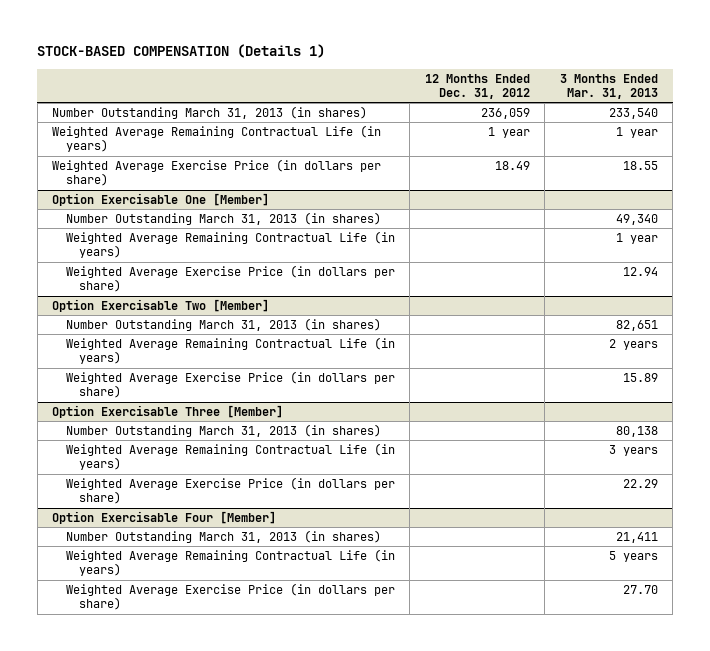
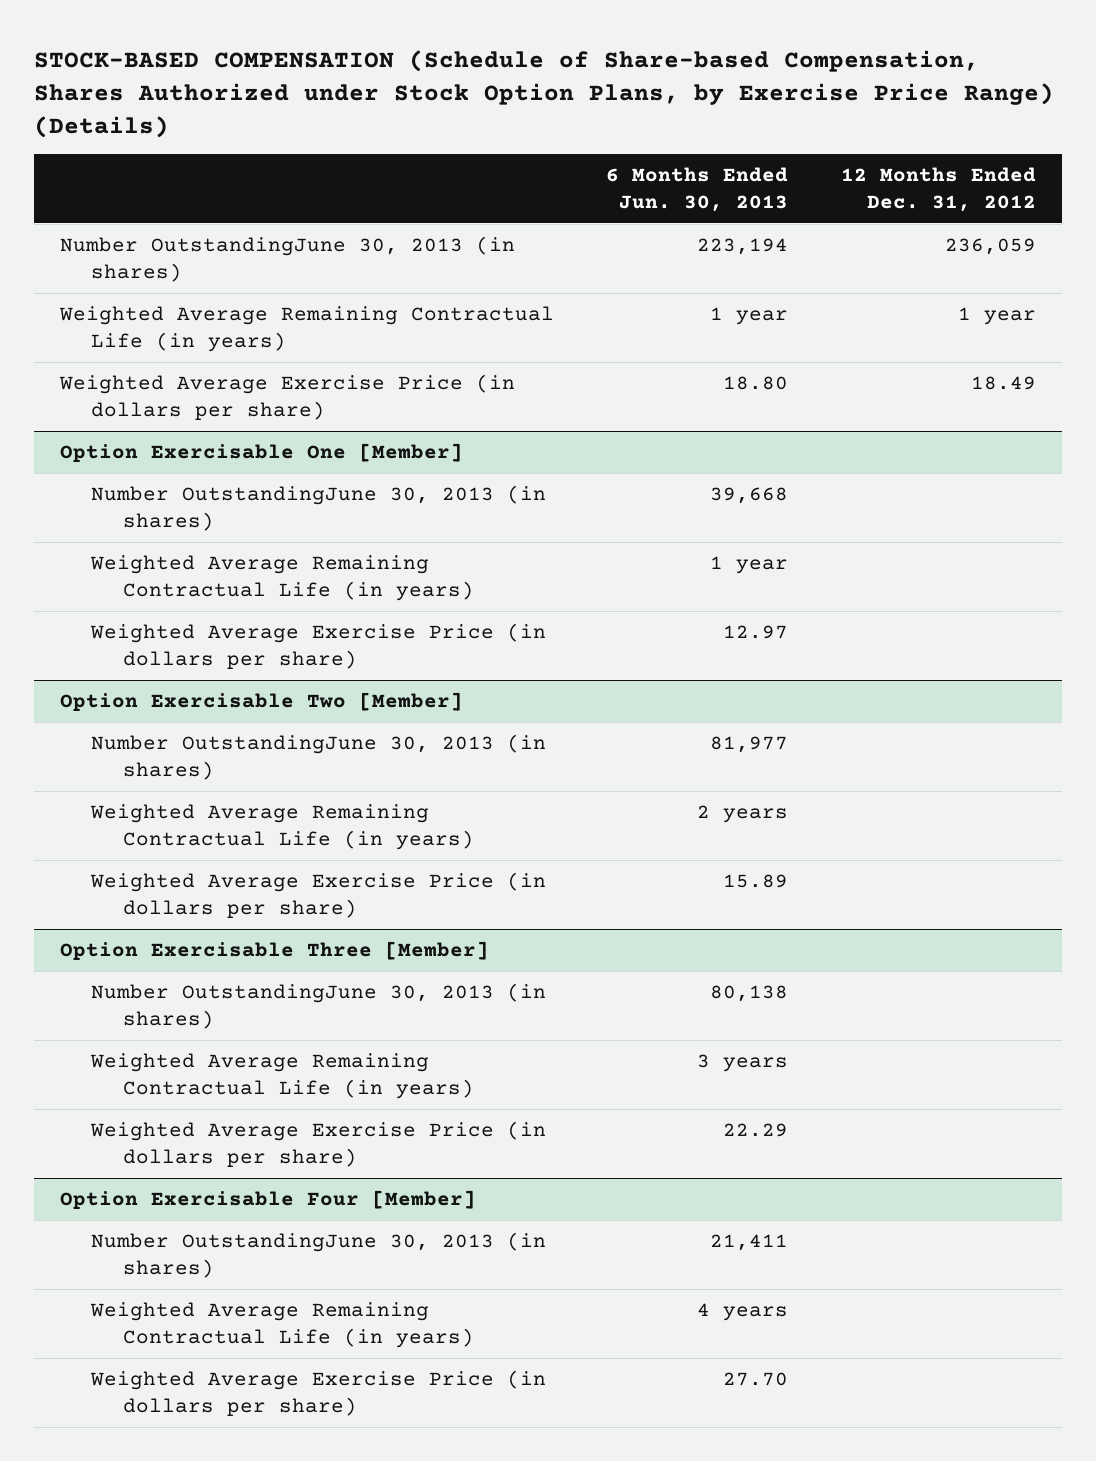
- STOCK-BASED COMPENSATION (Details 1)
+ STOCK-BASED COMPENSATION (Schedule of Share-based Compensation, Shares Authorized under Stock Option Plans, by Exercise Price Range) (Details)
- | 12 Months Ended Dec. 31, 2012 | 3 Months Ended Mar. 31, 2013
+ | 6 Months Ended Jun. 30, 2013 | 12 Months Ended Dec. 31, 2012
- Number Outstanding March 31, 2013 (in shares) | 236,059 | 233,540
+ Number OutstandingJune 30, 2013 (in shares) | 223,194 | 236,059
@ Option Exercisable One [Member]
- Number Outstanding March 31, 2013 (in shares) | | 49,340
+ Number OutstandingJune 30, 2013 (in shares) | 39,668 |
@ Option Exercisable Two [Member]
- Number Outstanding March 31, 2013 (in shares) | | 82,651
+ Number OutstandingJune 30, 2013 (in shares) | 81,977 |
@ Option Exercisable Three [Member]
- Number Outstanding March 31, 2013 (in shares) | | 80,138
+ Number OutstandingJune 30, 2013 (in shares) | 80,138 |
@ Option Exercisable Four [Member]
- Number Outstanding March 31, 2013 (in shares) | | 21,411
+ Number OutstandingJune 30, 2013 (in shares) | 21,411 |

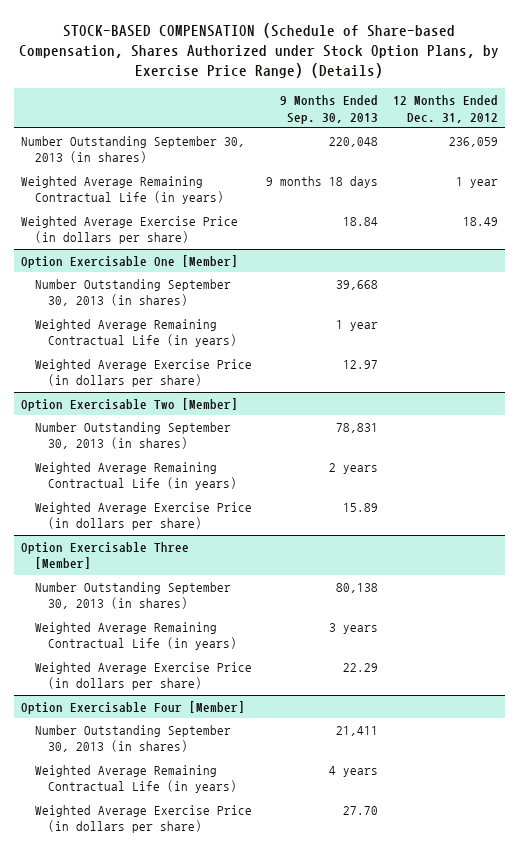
- | 6 Months Ended Jun. 30, 2013 | 12 Months Ended Dec. 31, 2012
+ | 9 Months Ended Sep. 30, 2013 | 12 Months Ended Dec. 31, 2012
- Number OutstandingJune 30, 2013 (in shares) | 223,194 | 236,059
+ Number Outstanding September 30, 2013 (in shares) | 220,048 | 236,059
@ Option Exercisable One [Member]
- Number OutstandingJune 30, 2013 (in shares) | 39,668 |
+ Number Outstanding September 30, 2013 (in shares) | 39,668 |
@ Option Exercisable Two [Member]
- Number OutstandingJune 30, 2013 (in shares) | 81,977 |
+ Number Outstanding September 30, 2013 (in shares) | 78,831 |
@ Option Exercisable Three [Member]
- Number OutstandingJune 30, 2013 (in shares) | 80,138 |
+ Number Outstanding September 30, 2013 (in shares) | 80,138 |
@ Option Exercisable Four [Member]
- Number OutstandingJune 30, 2013 (in shares) | 21,411 |
+ Number Outstanding September 30, 2013 (in shares) | 21,411 |

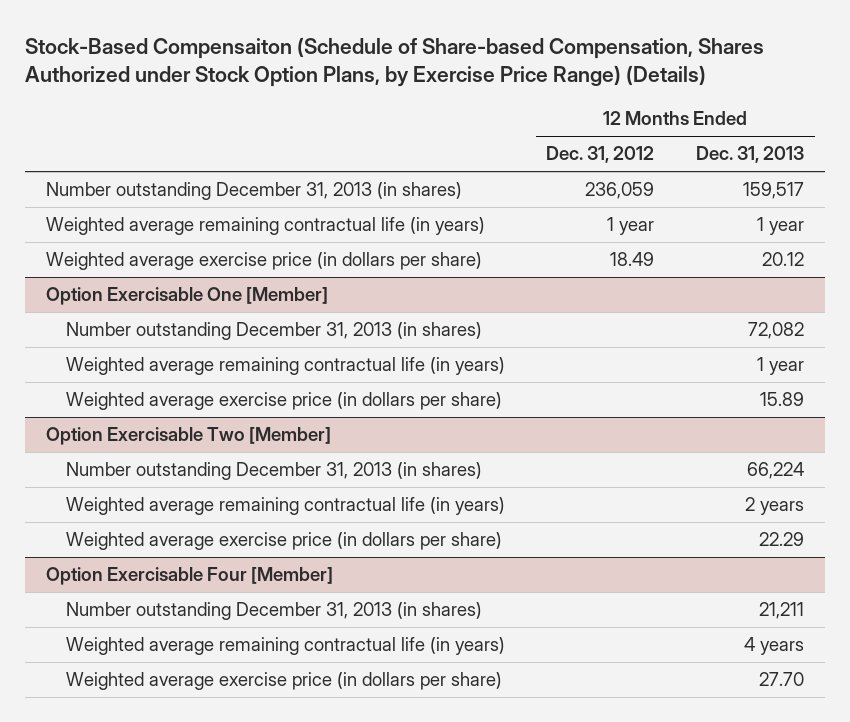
- STOCK-BASED COMPENSATION (Schedule of Share-based Compensation, Shares Authorized under Stock Option Plans, by Exercise Price Range) (Details)
+ Stock-Based Compensaiton (Schedule of Share-based Compensation, Shares Authorized under Stock Option Plans, by Exercise Price Range) (Details)
- | 9 Months Ended Sep. 30, 2013 | 12 Months Ended Dec. 31, 2012
+ | 12 Months Ended Dec. 31, 2012 | 12 Months Ended Dec. 31, 2013
- Number Outstanding September 30, 2013 (in shares) | 220,048 | 236,059
- Weighted Average Remaining Contractual Life (in years) | 9 months 18 days | 1 year
- Weighted Average Exercise Price (in dollars per share) | 18.84 | 18.49
+ Number outstanding December 31, 2013 (in shares) | 236,059 | 159,517
+ Weighted average remaining contractual life (in years) | 1 year | 1 year
+ Weighted average exercise price (in dollars per share) | 18.49 | 20.12
@ Option Exercisable One [Member]
- Number Outstanding September 30, 2013 (in shares) | 39,668 |
- Weighted Average Remaining Contractual Life (in years) | 1 year |
- Weighted Average Exercise Price (in dollars per share) | 12.97 |
+ Number outstanding December 31, 2013 (in shares) | | 72,082
+ Weighted average remaining contractual life (in years) | | 1 year
+ Weighted average exercise price (in dollars per share) | | 15.89
@ Option Exercisable Two [Member]
- Number Outstanding September 30, 2013 (in shares) | 78,831 |
- Weighted Average Remaining Contractual Life (in years) | 2 years |
- Weighted Average Exercise Price (in dollars per share) | 15.89 |
- Option Exercisable Three [Member]
- Number Outstanding September 30, 2013 (in shares) | 80,138 |
- Weighted Average Remaining Contractual Life (in years) | 3 years |
- Weighted Average Exercise Price (in dollars per share) | 22.29 |
@ Option Exercisable Two [Member]
+ Number outstanding December 31, 2013 (in shares) | | 66,224
+ Weighted average remaining contractual life (in years) | | 2 years
+ Weighted average exercise price (in dollars per share) | | 22.29
@ Option Exercisable Four [Member]
- Number Outstanding September 30, 2013 (in shares) | 21,411 |
- Weighted Average Remaining Contractual Life (in years) | 4 years |
- Weighted Average Exercise Price (in dollars per share) | 27.70 |
+ Number outstanding December 31, 2013 (in shares) | | 21,211
+ Weighted average remaining contractual life (in years) | | 4 years
+ Weighted average exercise price (in dollars per share) | | 27.70

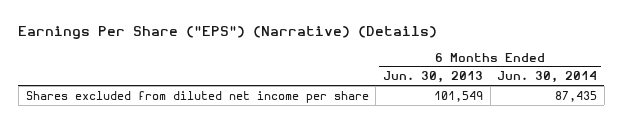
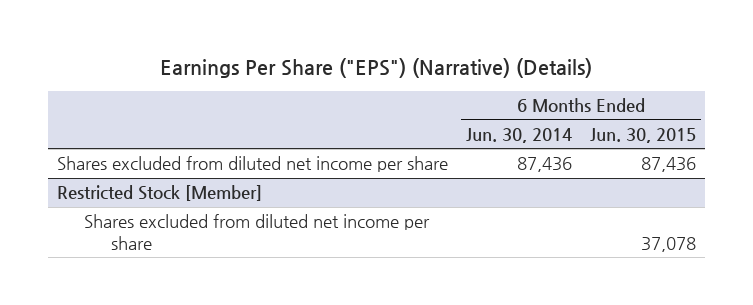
- | 6 Months Ended Jun. 30, 2013 | 6 Months Ended Jun. 30, 2014
+ | 6 Months Ended Jun. 30, 2014 | 6 Months Ended Jun. 30, 2015
- Shares excluded from diluted net income per share | 101,549 | 87,435
+ Shares excluded from diluted net income per share | 87,436 | 87,436
+ Restricted Stock [Member]
+ Shares excluded from diluted net income per share | | 37,078

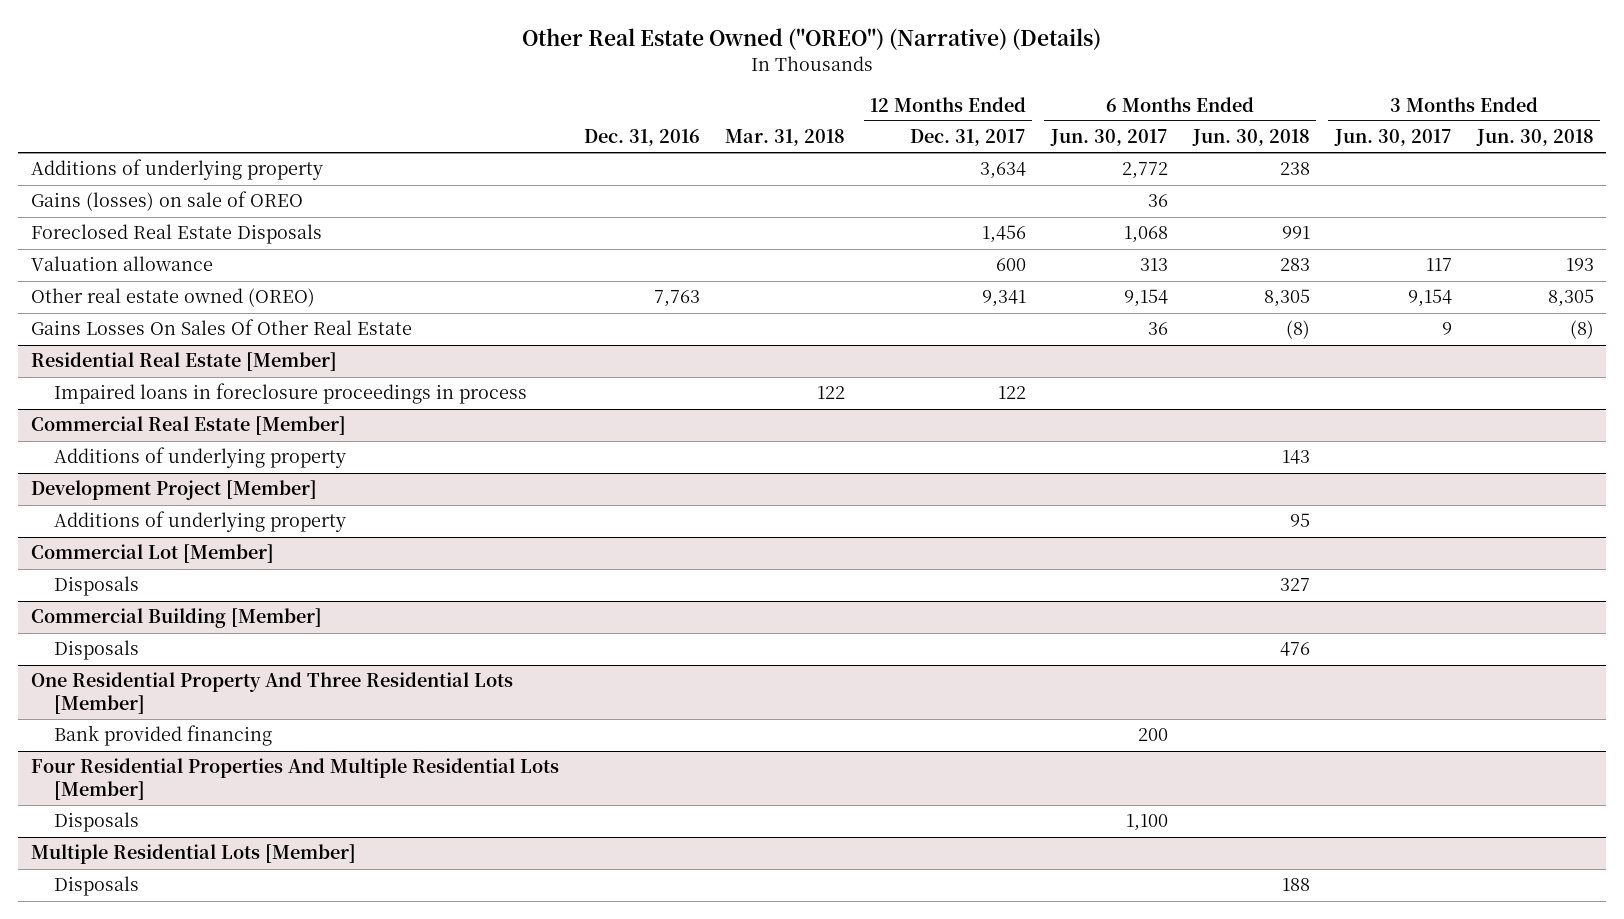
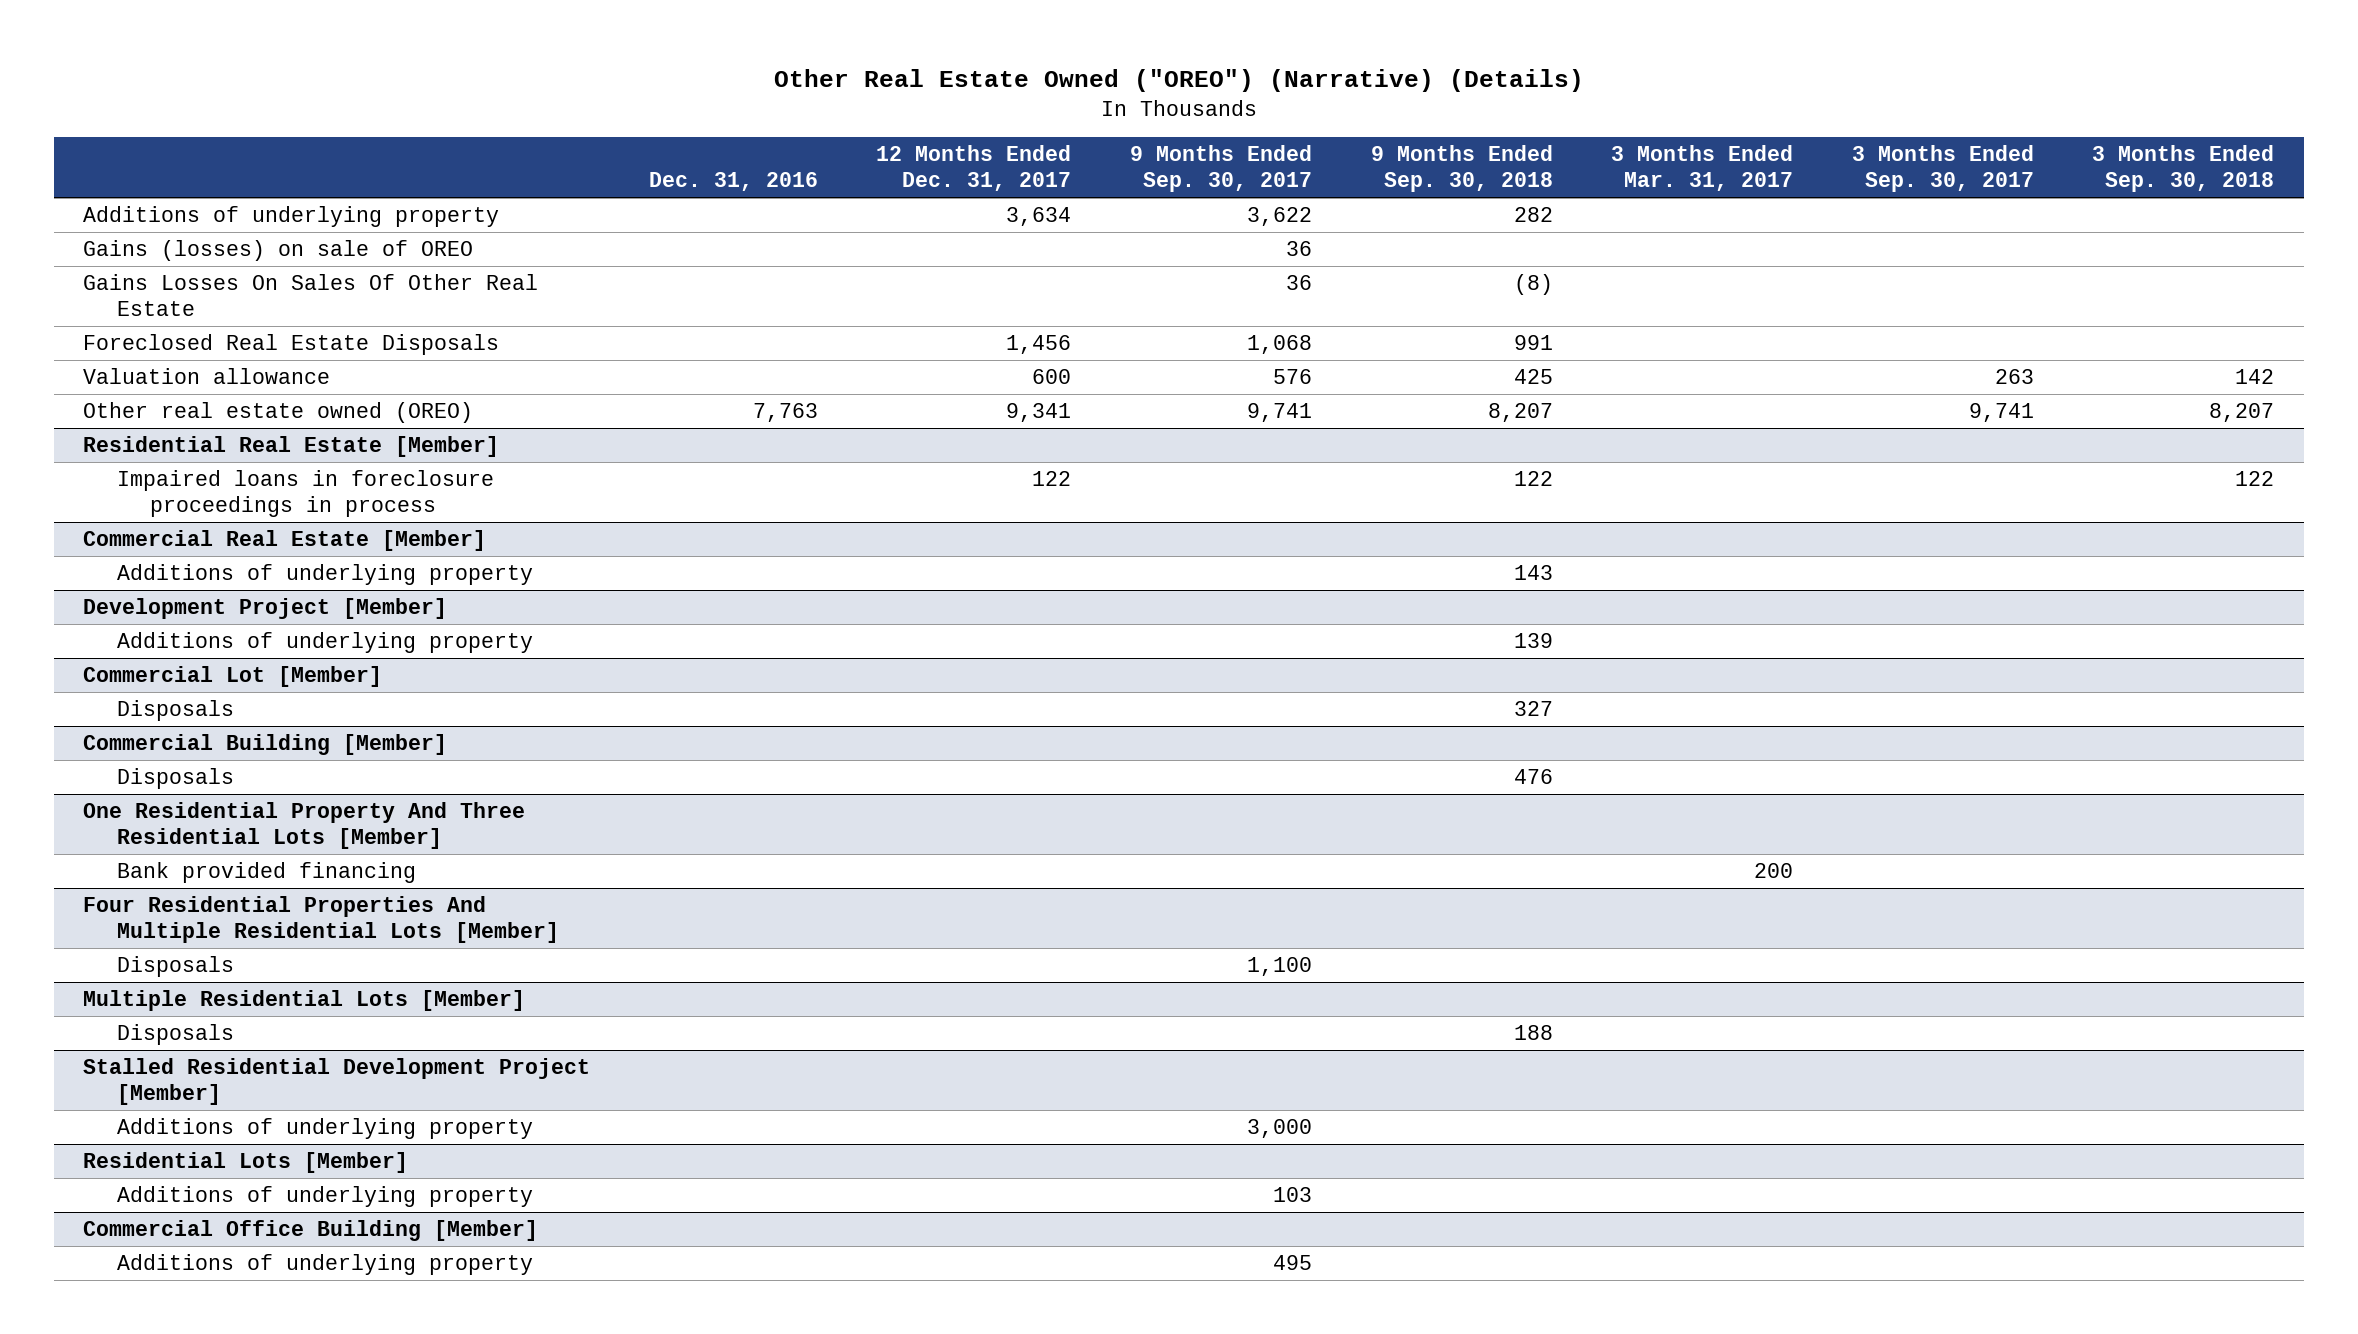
- | Dec. 31, 2016 | Mar. 31, 2018 | 12 Months Ended Dec. 31, 2017 | 6 Months Ended Jun. 30, 2017 | 6 Months Ended Jun. 30, 2018 | 3 Months Ended Jun. 30, 2017 | 3 Months Ended Jun. 30, 2018
+ | Dec. 31, 2016 | 12 Months Ended Dec. 31, 2017 | 9 Months Ended Sep. 30, 2017 | 9 Months Ended Sep. 30, 2018 | 3 Months Ended Mar. 31, 2017 | 3 Months Ended Sep. 30, 2017 | 3 Months Ended Sep. 30, 2018
moved up: Gains Losses On Sales Of Other Real Estate | | | 36 | (8) | | |
+ Stalled Residential Development Project [Member]
+ Additions of underlying property | | | 3,000 | | | |
+ Residential Lots [Member]
+ Additions of underlying property | | | 103 | | | |
+ Commercial Office Building [Member]
+ Additions of underlying property | | | 495 | | | |

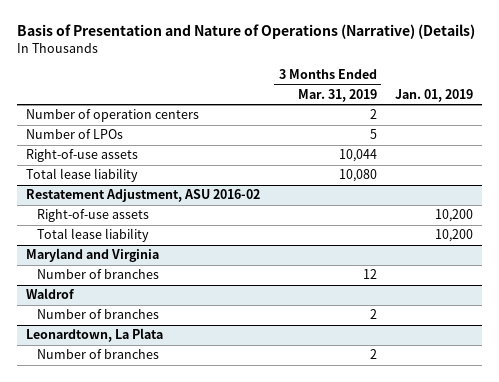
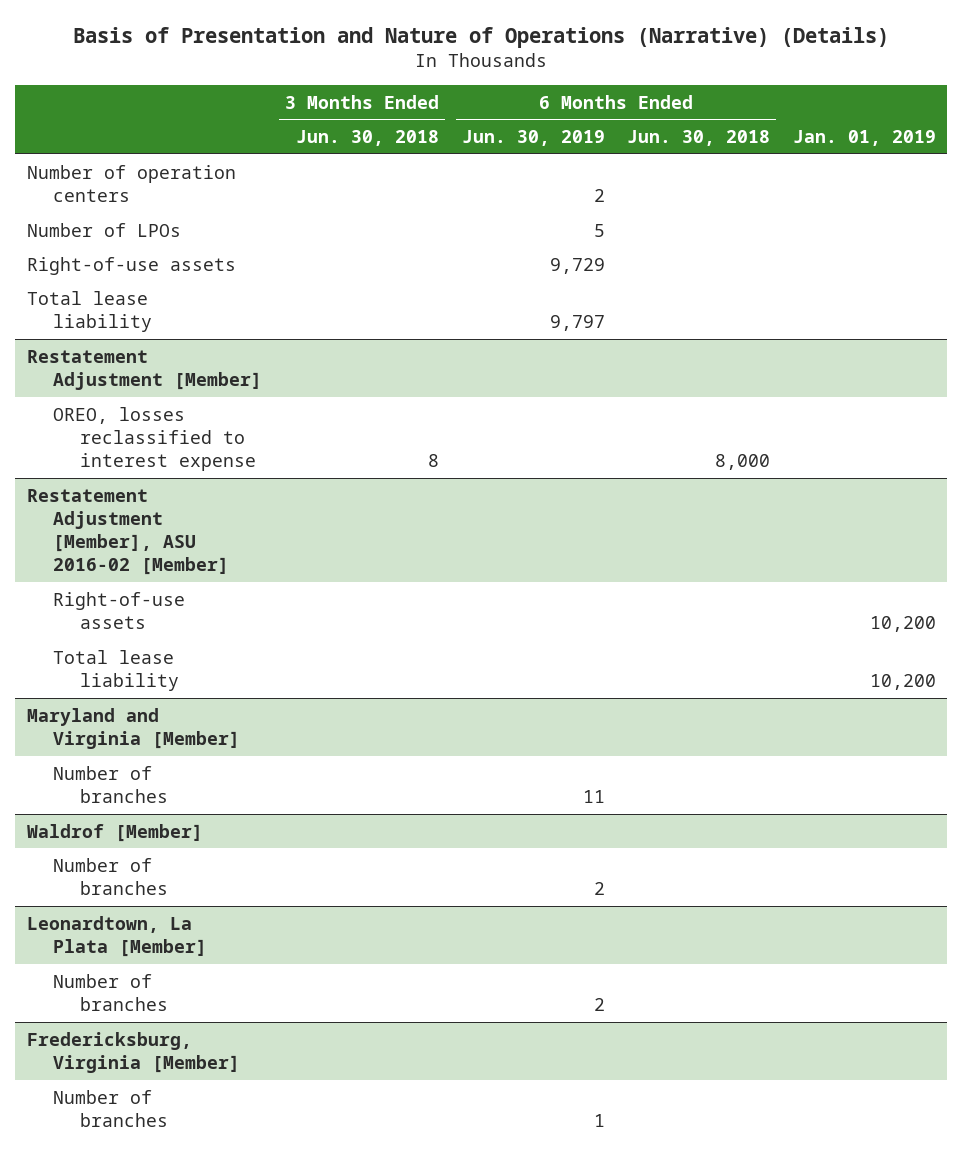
- | 3 Months Ended Mar. 31, 2019 | Jan. 01, 2019
+ | 3 Months Ended Jun. 30, 2018 | 6 Months Ended Jun. 30, 2019 | 6 Months Ended Jun. 30, 2018 | Jan. 01, 2019
- Restatement Adjustment, ASU 2016-02
+ Restatement Adjustment [Member]
+ OREO, losses reclassified to interest expense | 8 | | 8,000 |
+ Restatement Adjustment [Member], ASU 2016-02 [Member]
- Maryland and Virginia
+ Maryland and Virginia [Member]
- Waldrof
+ Waldrof [Member]
- Leonardtown, La Plata
+ Leonardtown, La Plata [Member]
+ Fredericksburg, Virginia [Member]
+ Number of branches | | 1 | |

